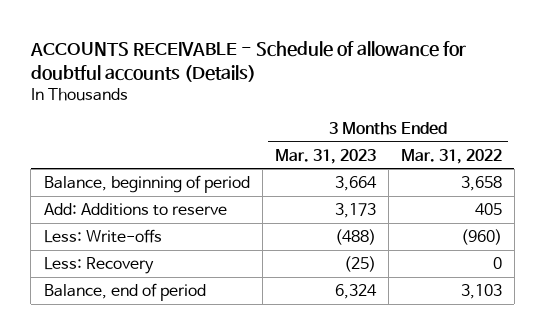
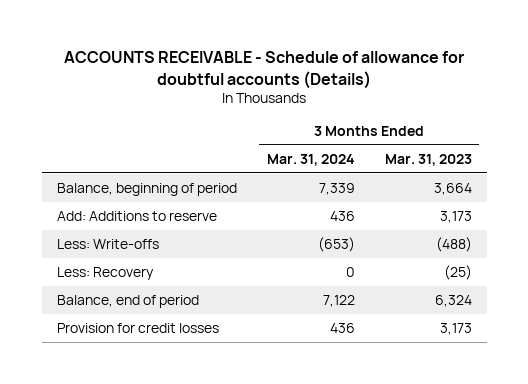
- | 3 Months Ended Mar. 31, 2023 | 3 Months Ended Mar. 31, 2022
+ | 3 Months Ended Mar. 31, 2024 | 3 Months Ended Mar. 31, 2023
+ Provision for credit losses | 436 | 3,173

